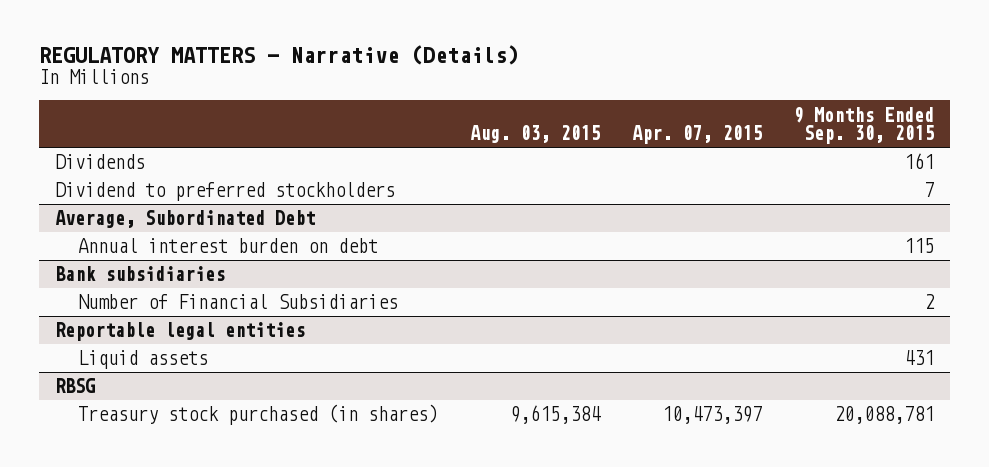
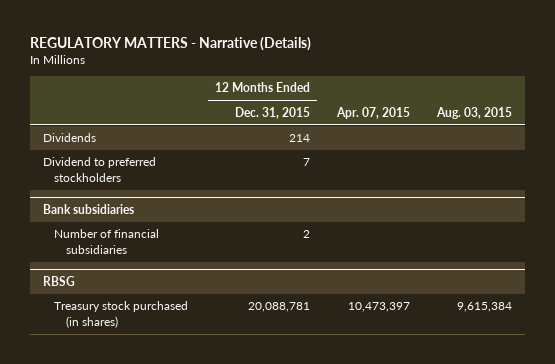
- | Aug. 03, 2015 | Apr. 07, 2015 | 9 Months Ended Sep. 30, 2015
+ | 12 Months Ended Dec. 31, 2015 | Apr. 07, 2015 | Aug. 03, 2015
- Average, Subordinated Debt
- Annual interest burden on debt | | | 115
@ Bank subsidiaries
- Number of Financial Subsidiaries | | | 2
- Reportable legal entities
- Liquid assets | | | 431
@ Bank subsidiaries
+ Number of financial subsidiaries | 2 | |

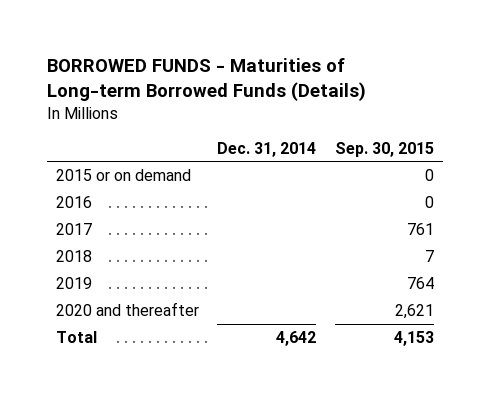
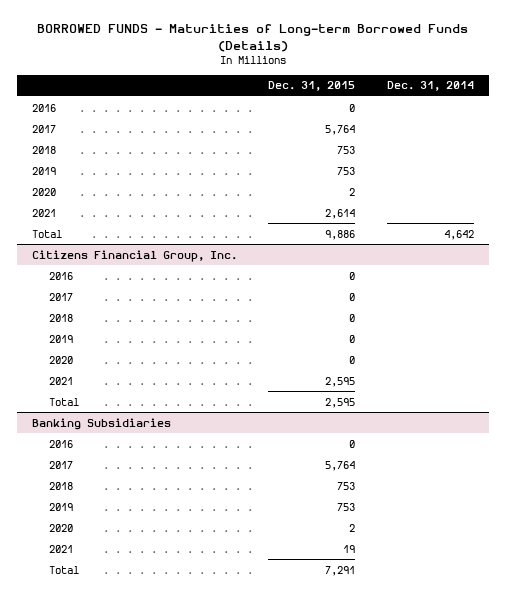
- | Dec. 31, 2014 | Sep. 30, 2015
+ | Dec. 31, 2015 | Dec. 31, 2014
- 2015 or on demand | | 0
- 2020 and thereafter | | 2,621
+ 2020 | 2 |
+ 2021 | 2,614 |
+ Citizens Financial Group, Inc.
+ 2016 | 0 |
+ 2017 | 0 |
+ 2018 | 0 |
+ 2019 | 0 |
+ 2020 | 0 |
+ 2021 | 2,595 |
+ Total | 2,595 |
+ Banking Subsidiaries
+ 2016 | 0 |
+ 2017 | 5,764 |
+ 2018 | 753 |
+ 2019 | 753 |
+ 2020 | 2 |
+ 2021 | 19 |
+ Total | 7,291 |

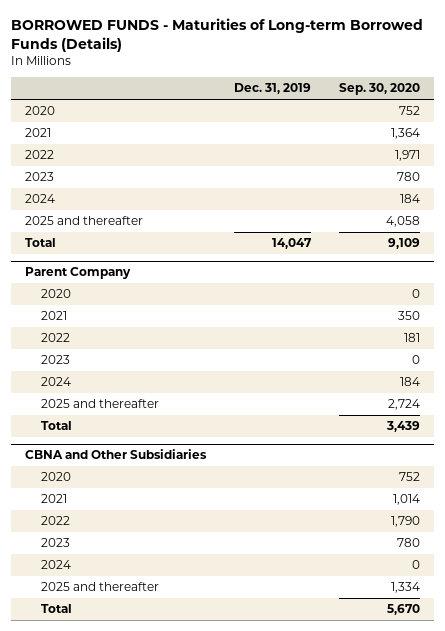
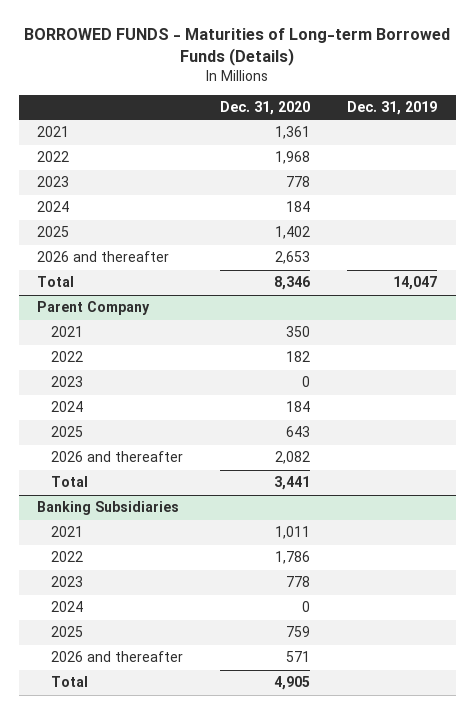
- | Dec. 31, 2019 | Sep. 30, 2020
+ | Dec. 31, 2020 | Dec. 31, 2019
- 2020 | | 752
- 2025 and thereafter | | 4,058
+ 2025 | 1,402 |
+ 2026 and thereafter | 2,653 |
@ Parent Company
- 2020 | | 0
- 2025 and thereafter | | 2,724
+ 2025 | 643 |
+ 2026 and thereafter | 2,082 |
- CBNA and Other Subsidiaries
- 2020 | | 752
+ Banking Subsidiaries
- 2025 and thereafter | | 1,334
+ 2025 | 759 |
+ 2026 and thereafter | 571 |

